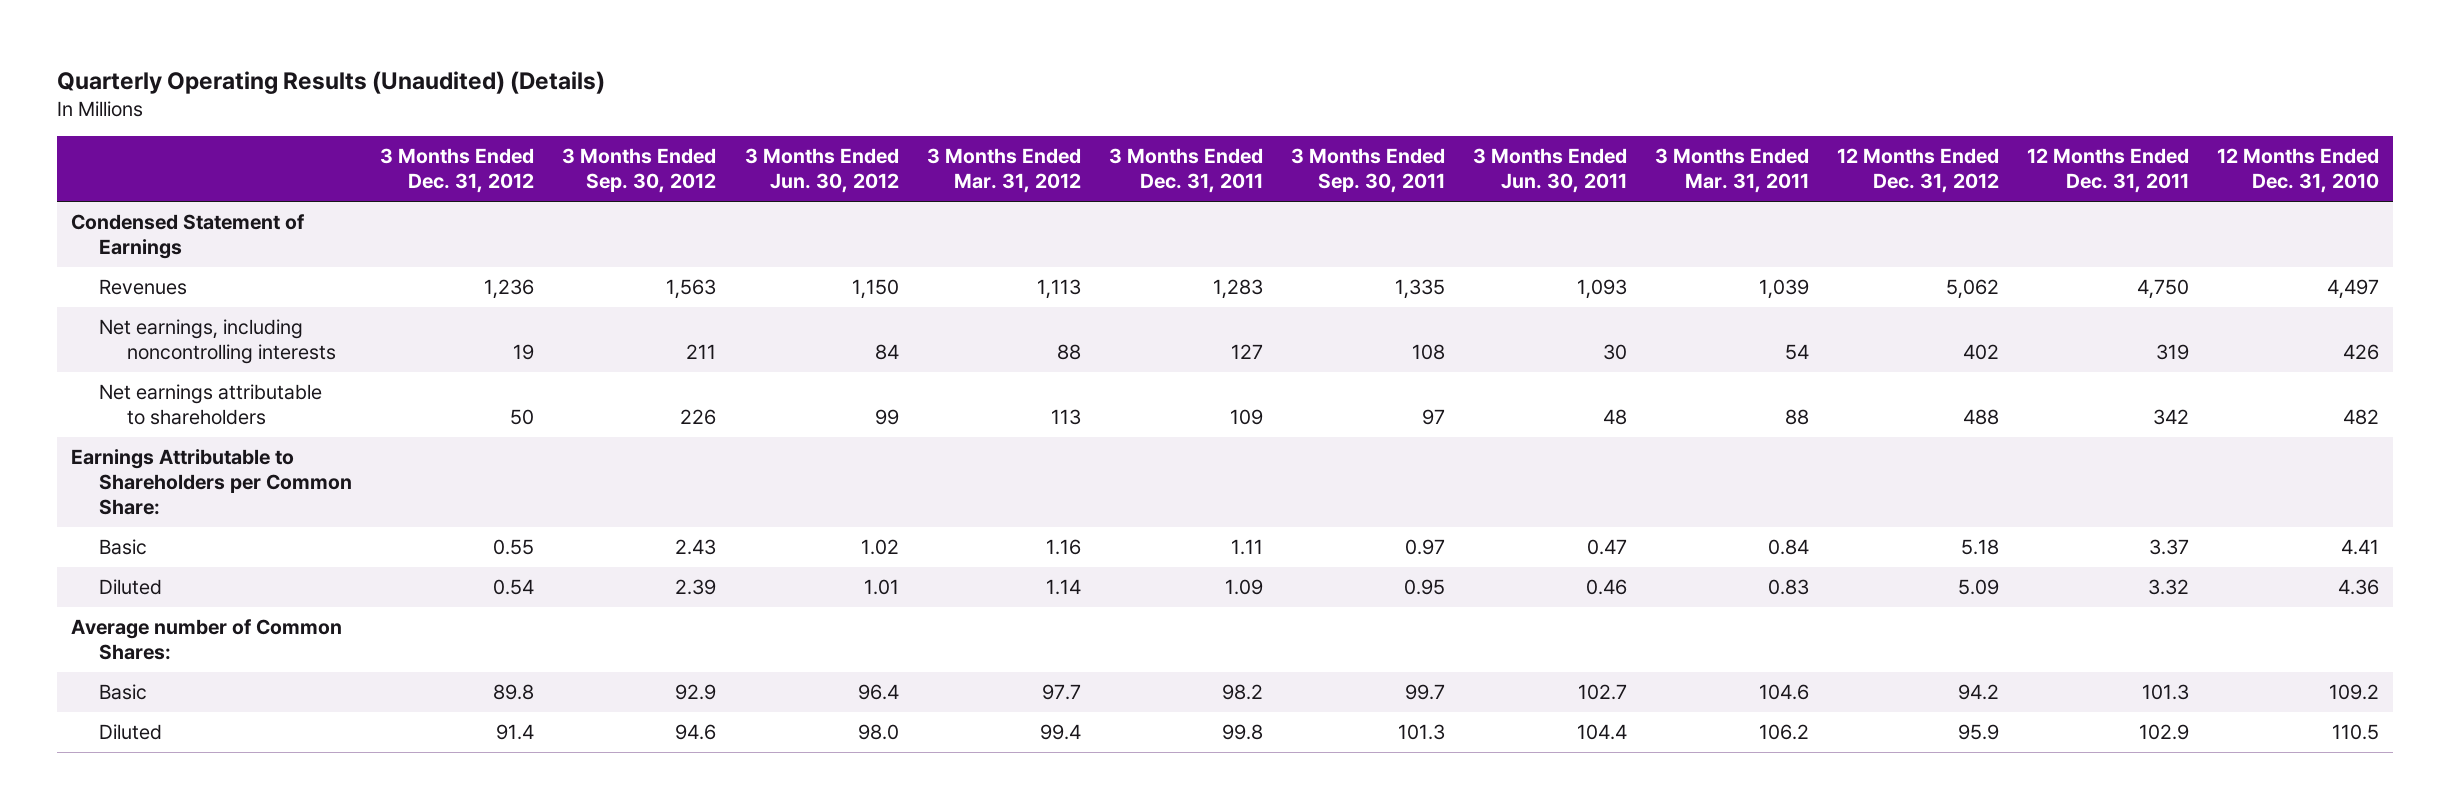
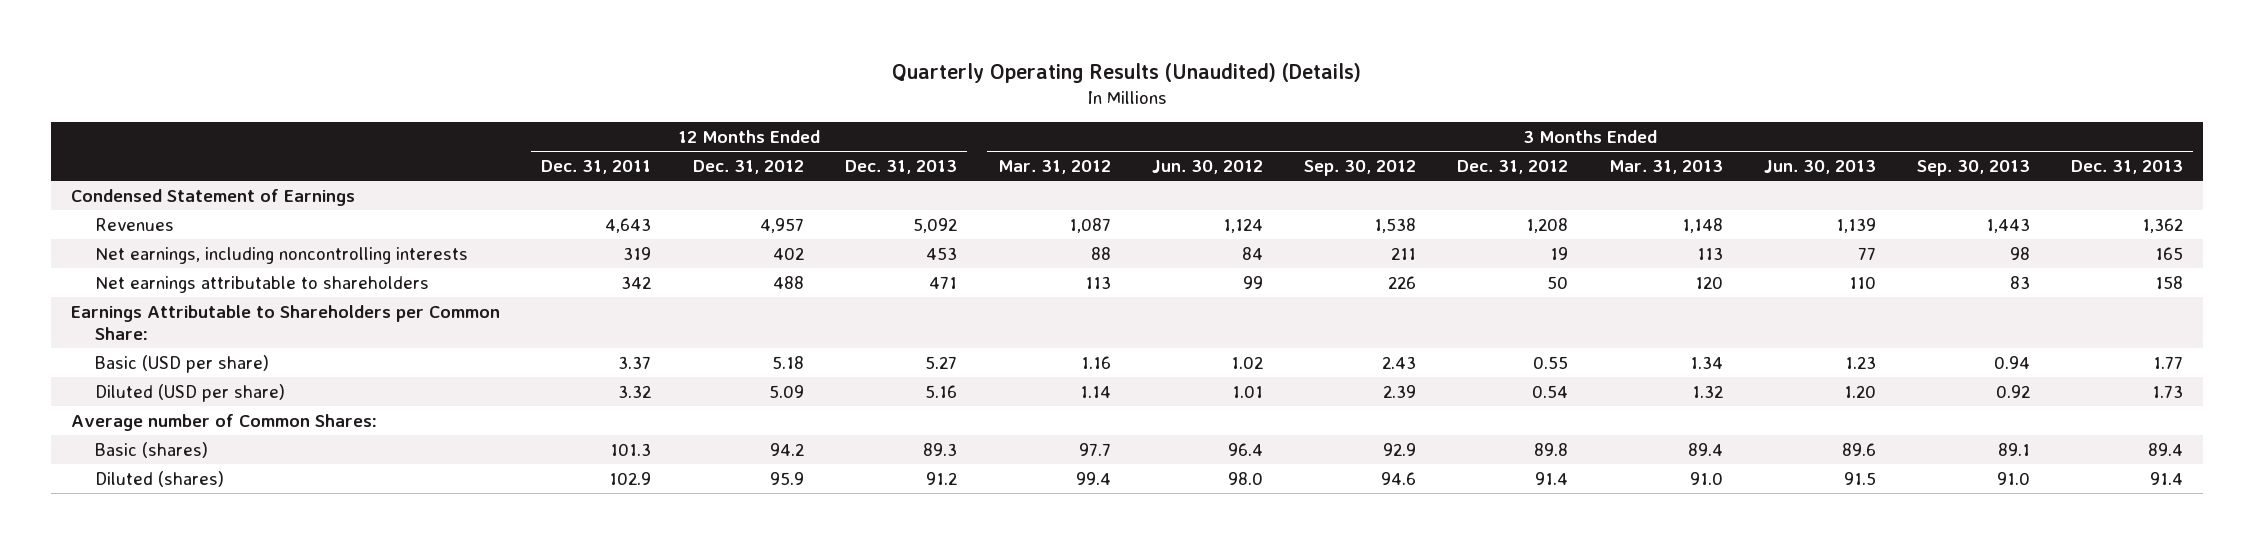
- | 3 Months Ended Dec. 31, 2012 | 3 Months Ended Sep. 30, 2012 | 3 Months Ended Jun. 30, 2012 | 3 Months Ended Mar. 31, 2012 | 3 Months Ended Dec. 31, 2011 | 3 Months Ended Sep. 30, 2011 | 3 Months Ended Jun. 30, 2011 | 3 Months Ended Mar. 31, 2011 | 12 Months Ended Dec. 31, 2012 | 12 Months Ended Dec. 31, 2011 | 12 Months Ended Dec. 31, 2010
+ | 12 Months Ended Dec. 31, 2011 | 12 Months Ended Dec. 31, 2012 | 12 Months Ended Dec. 31, 2013 | 3 Months Ended Mar. 31, 2012 | 3 Months Ended Jun. 30, 2012 | 3 Months Ended Sep. 30, 2012 | 3 Months Ended Dec. 31, 2012 | 3 Months Ended Mar. 31, 2013 | 3 Months Ended Jun. 30, 2013 | 3 Months Ended Sep. 30, 2013 | 3 Months Ended Dec. 31, 2013
- Revenues | 1,236 | 1,563 | 1,150 | 1,113 | 1,283 | 1,335 | 1,093 | 1,039 | 5,062 | 4,750 | 4,497
+ Revenues | 4,643 | 4,957 | 5,092 | 1,087 | 1,124 | 1,538 | 1,208 | 1,148 | 1,139 | 1,443 | 1,362
- Basic | 0.55 | 2.43 | 1.02 | 1.16 | 1.11 | 0.97 | 0.47 | 0.84 | 5.18 | 3.37 | 4.41
- Diluted | 0.54 | 2.39 | 1.01 | 1.14 | 1.09 | 0.95 | 0.46 | 0.83 | 5.09 | 3.32 | 4.36
+ Basic (USD per share) | 3.37 | 5.18 | 5.27 | 1.16 | 1.02 | 2.43 | 0.55 | 1.34 | 1.23 | 0.94 | 1.77
+ Diluted (USD per share) | 3.32 | 5.09 | 5.16 | 1.14 | 1.01 | 2.39 | 0.54 | 1.32 | 1.20 | 0.92 | 1.73
- Basic | 89.8 | 92.9 | 96.4 | 97.7 | 98.2 | 99.7 | 102.7 | 104.6 | 94.2 | 101.3 | 109.2
- Diluted | 91.4 | 94.6 | 98.0 | 99.4 | 99.8 | 101.3 | 104.4 | 106.2 | 95.9 | 102.9 | 110.5
+ Basic (shares) | 101.3 | 94.2 | 89.3 | 97.7 | 96.4 | 92.9 | 89.8 | 89.4 | 89.6 | 89.1 | 89.4
+ Diluted (shares) | 102.9 | 95.9 | 91.2 | 99.4 | 98.0 | 94.6 | 91.4 | 91.0 | 91.5 | 91.0 | 91.4

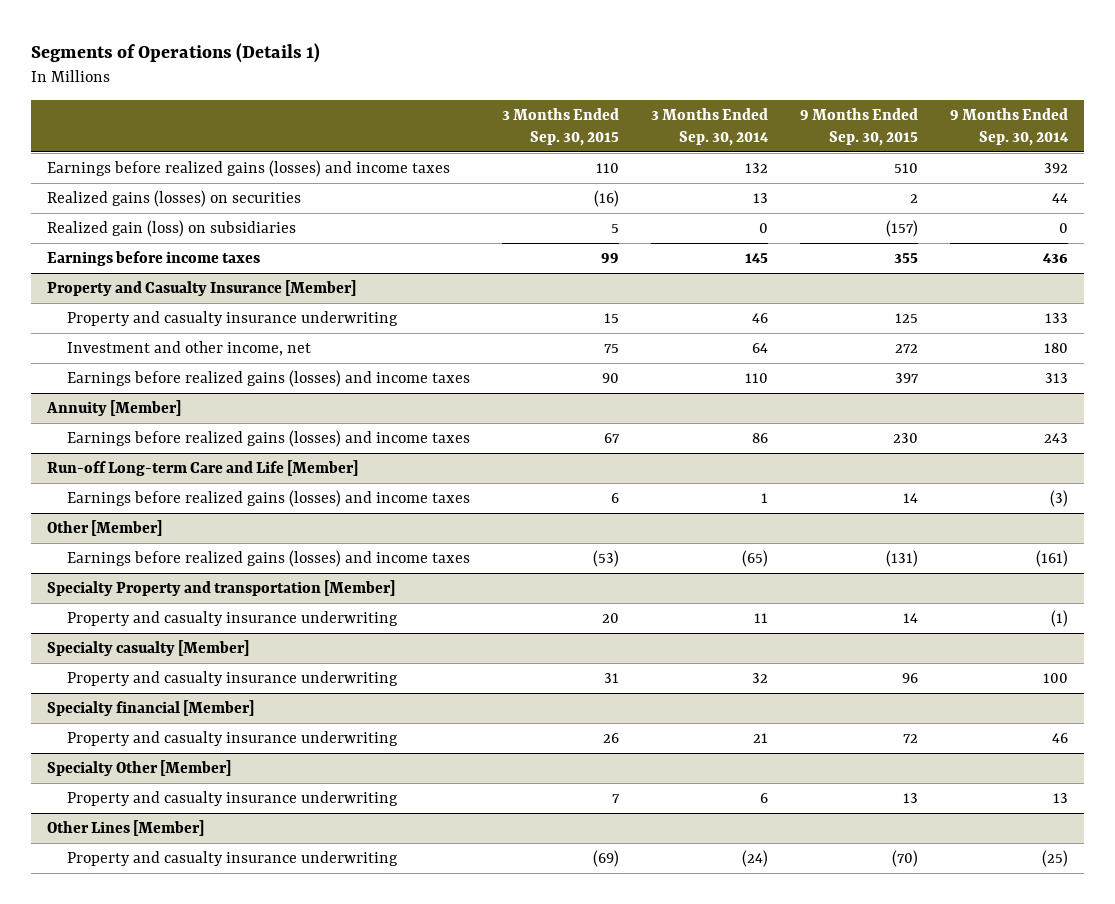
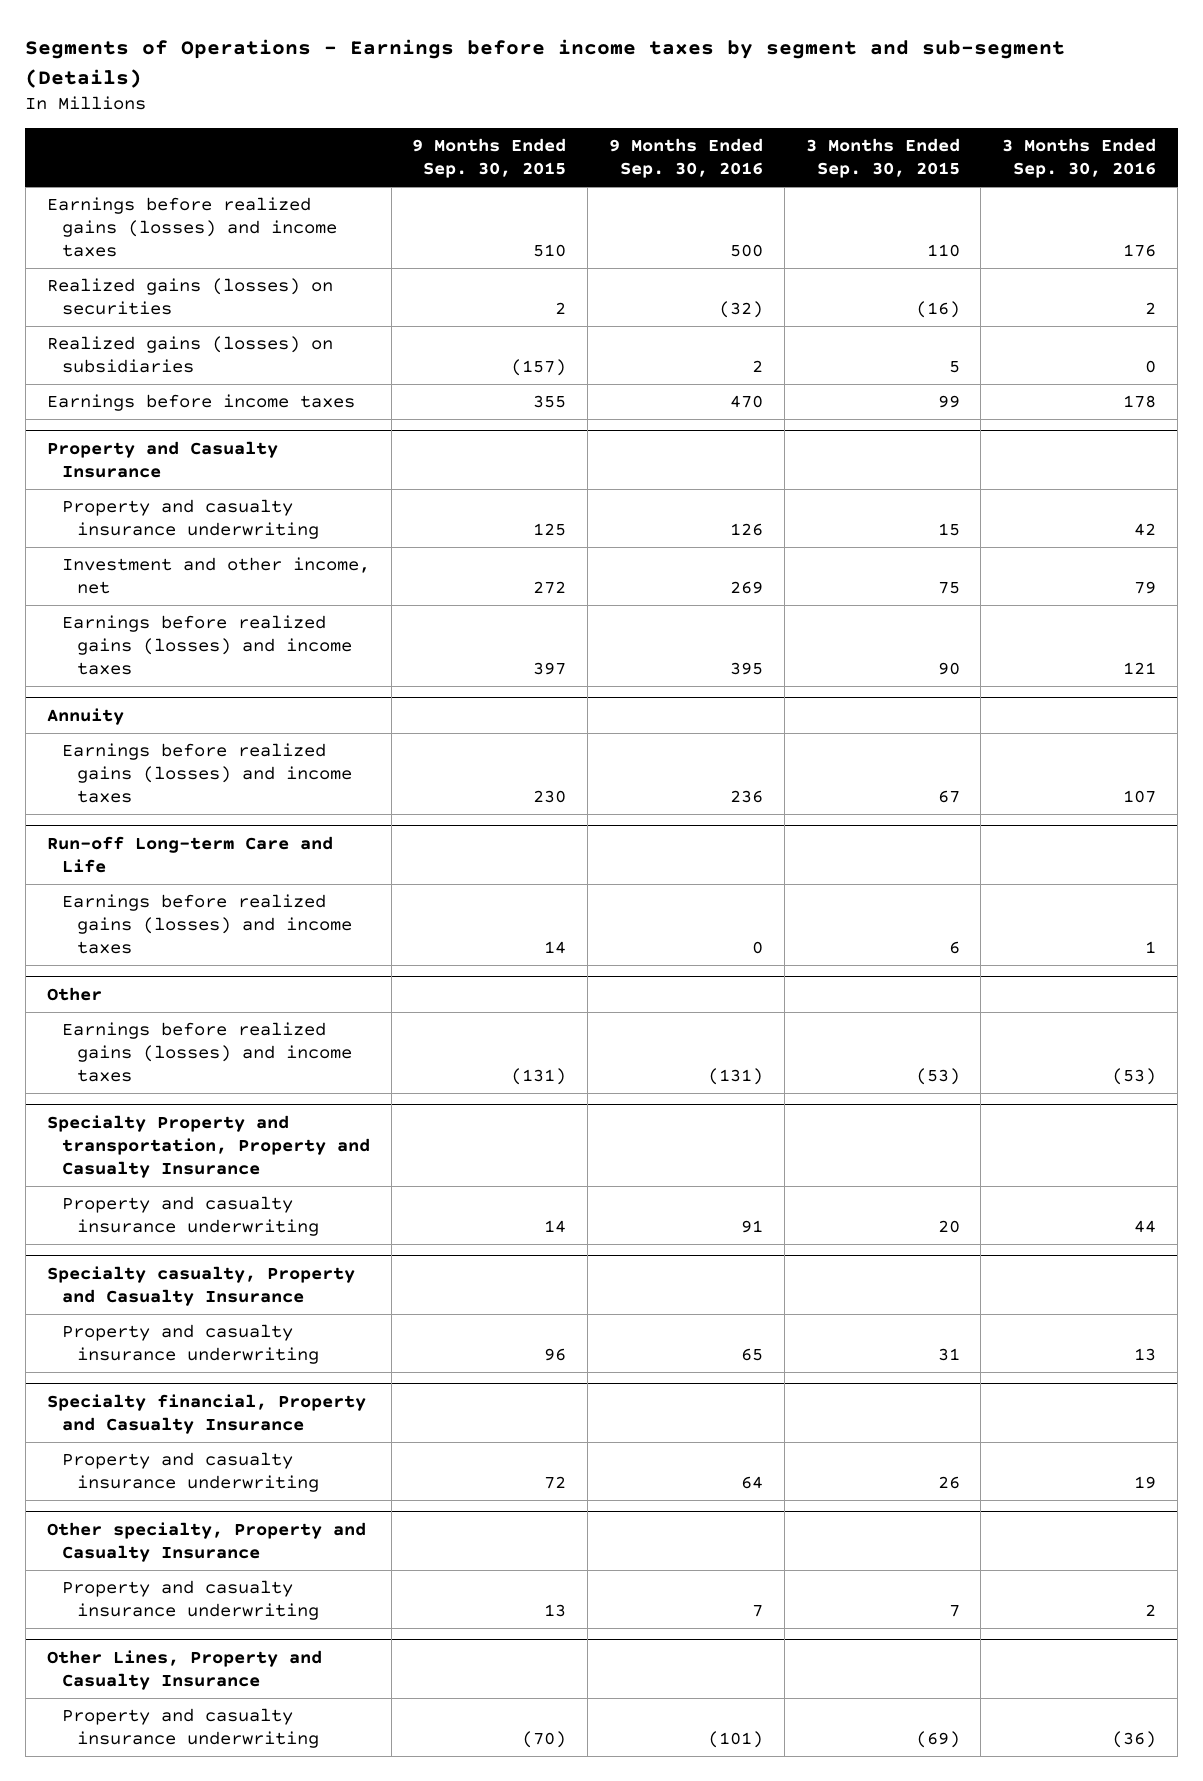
- Segments of Operations (Details 1)
+ Segments of Operations - Earnings before income taxes by segment and sub-segment (Details)
- | 3 Months Ended Sep. 30, 2015 | 3 Months Ended Sep. 30, 2014 | 9 Months Ended Sep. 30, 2015 | 9 Months Ended Sep. 30, 2014
+ | 9 Months Ended Sep. 30, 2015 | 9 Months Ended Sep. 30, 2016 | 3 Months Ended Sep. 30, 2015 | 3 Months Ended Sep. 30, 2016
- Realized gain (loss) on subsidiaries | 5 | 0 | (157) | 0
+ Realized gains (losses) on subsidiaries | (157) | 2 | 5 | 0
- Property and Casualty Insurance [Member]
+ Property and Casualty Insurance
- Annuity [Member]
+ Annuity
- Run-off Long-term Care and Life [Member]
+ Run-off Long-term Care and Life
- Other [Member]
+ Other
- Specialty Property and transportation [Member]
+ Specialty Property and transportation, Property and Casualty Insurance
- Specialty casualty [Member]
+ Specialty casualty, Property and Casualty Insurance
- Specialty financial [Member]
+ Specialty financial, Property and Casualty Insurance
- Specialty Other [Member]
+ Other specialty, Property and Casualty Insurance
- Other Lines [Member]
+ Other Lines, Property and Casualty Insurance

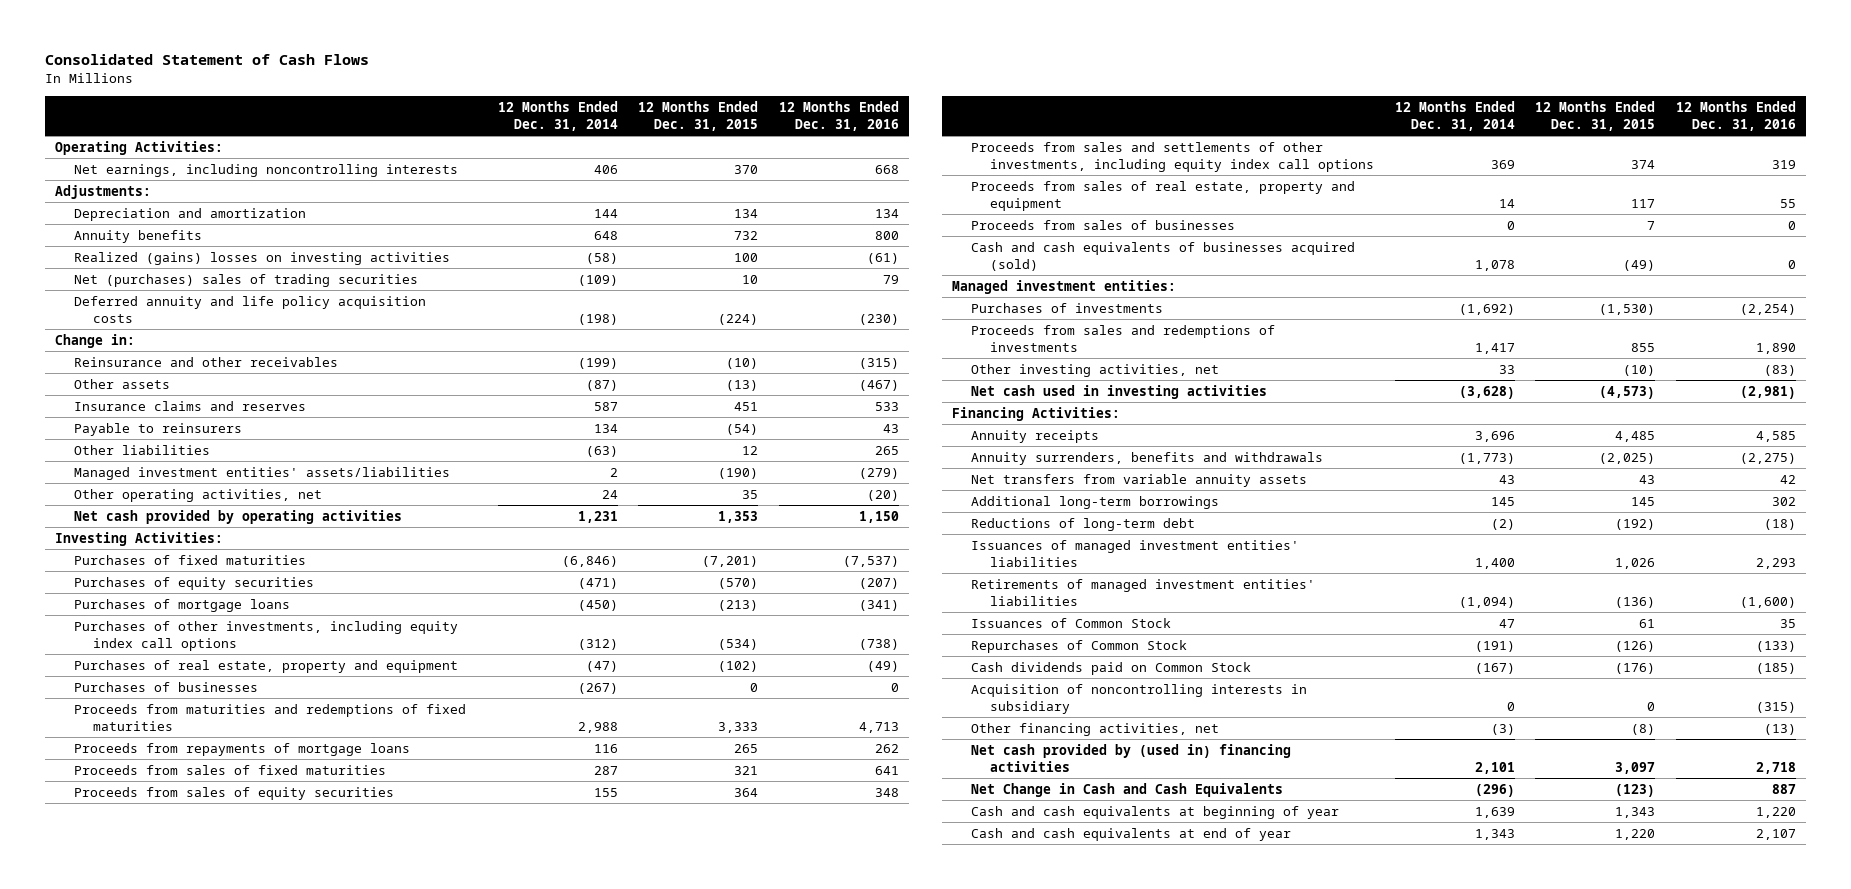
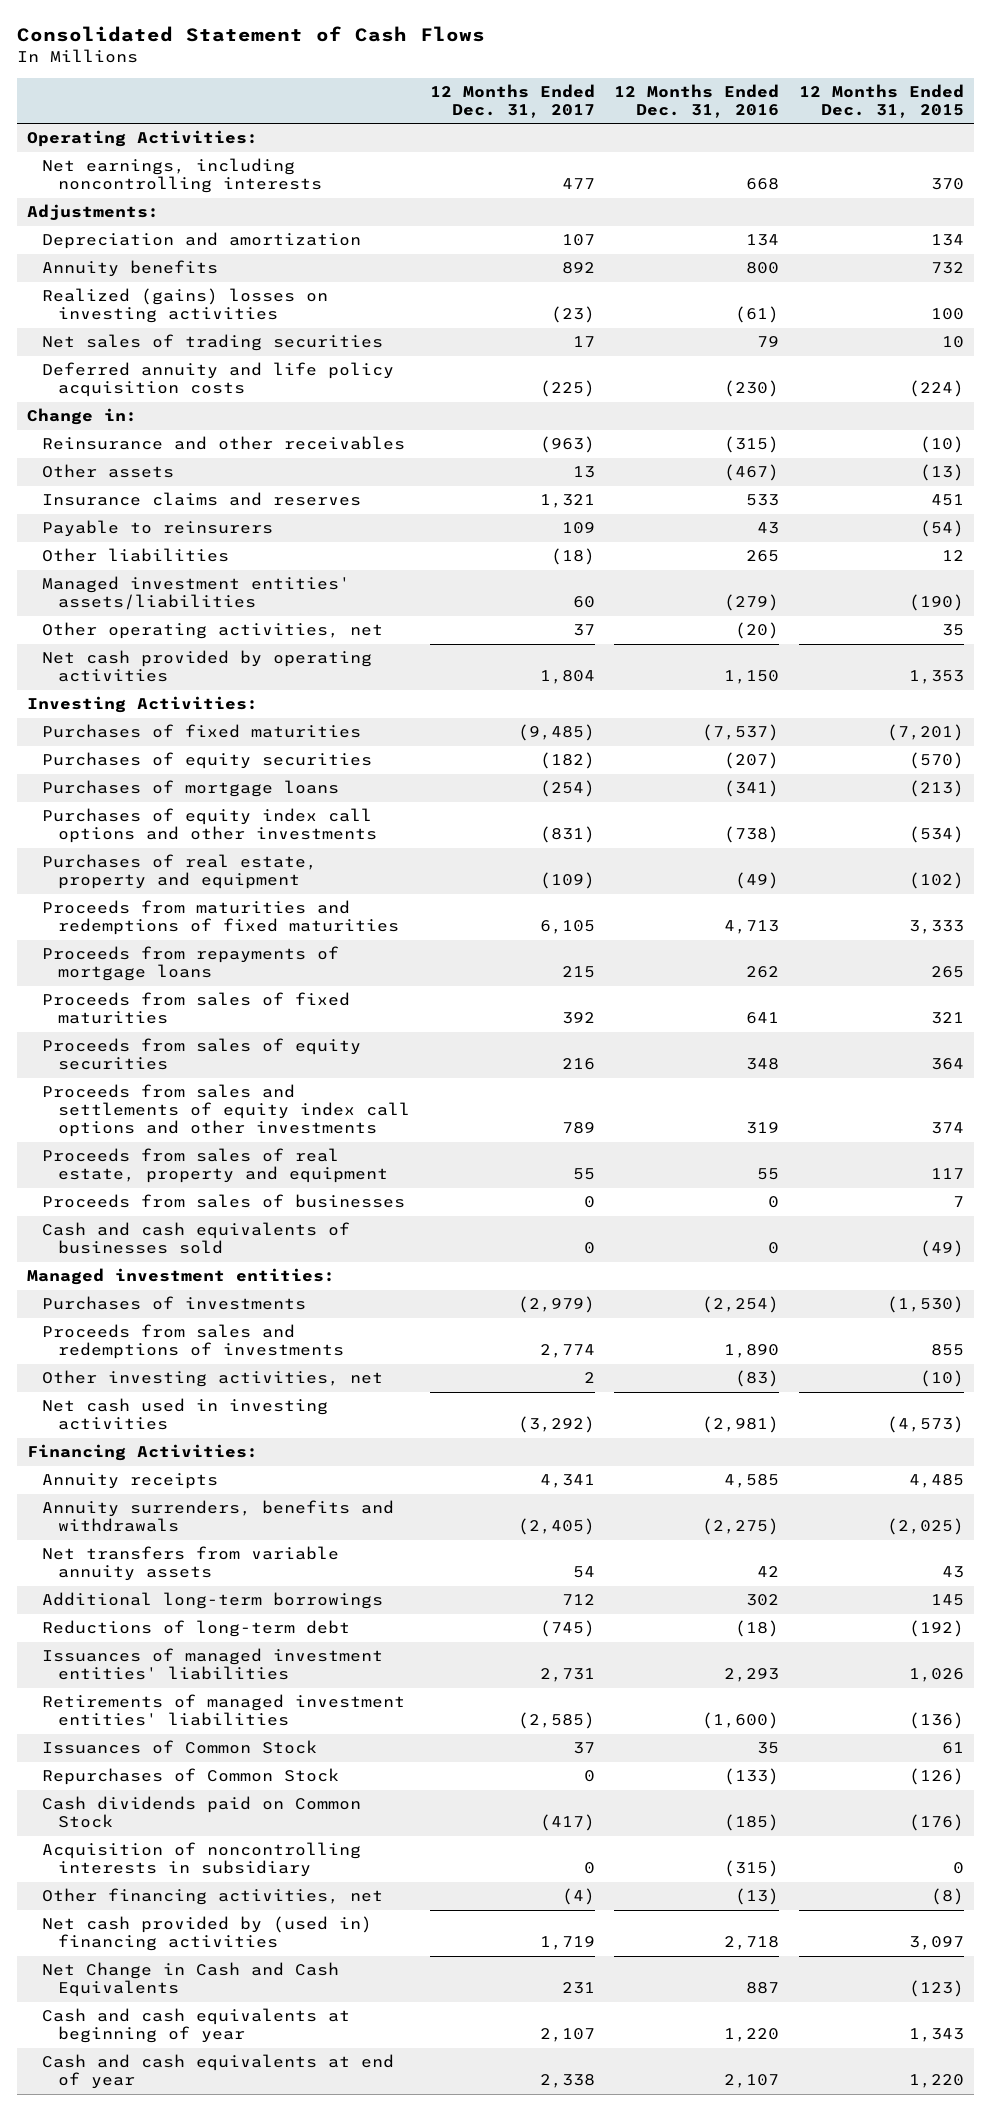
- | 12 Months Ended Dec. 31, 2014 | 12 Months Ended Dec. 31, 2015 | 12 Months Ended Dec. 31, 2016
+ | 12 Months Ended Dec. 31, 2017 | 12 Months Ended Dec. 31, 2016 | 12 Months Ended Dec. 31, 2015
- Net (purchases) sales of trading securities | (109) | 10 | 79
+ Net sales of trading securities | 17 | 79 | 10
- Purchases of other investments, including equity index call options | (312) | (534) | (738)
+ Purchases of equity index call options and other investments | (831) | (738) | (534)
- Purchases of businesses | (267) | 0 | 0
- Proceeds from sales and settlements of other investments, including equity index call options | 369 | 374 | 319
+ Proceeds from sales and settlements of equity index call options and other investments | 789 | 319 | 374
- Cash and cash equivalents of businesses acquired (sold) | 1,078 | (49) | 0
+ Cash and cash equivalents of businesses sold | 0 | 0 | (49)

